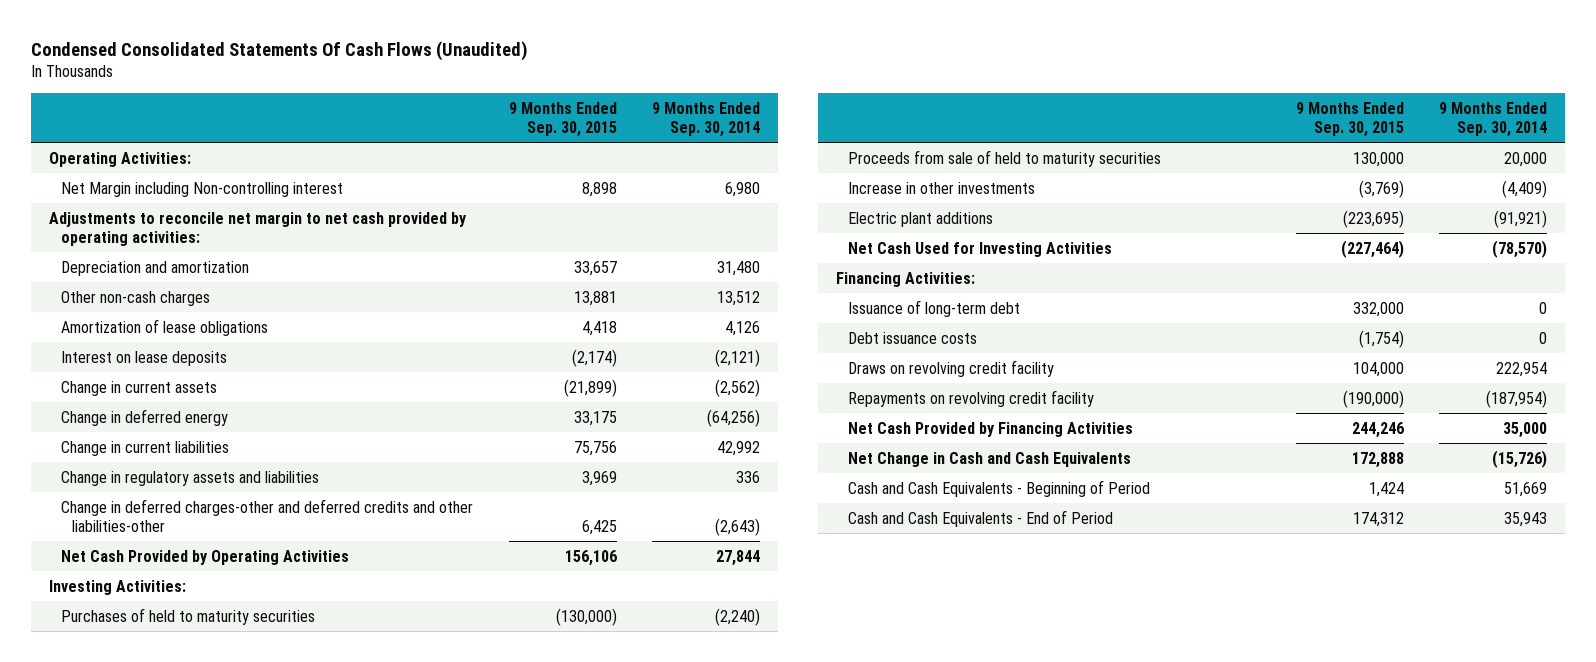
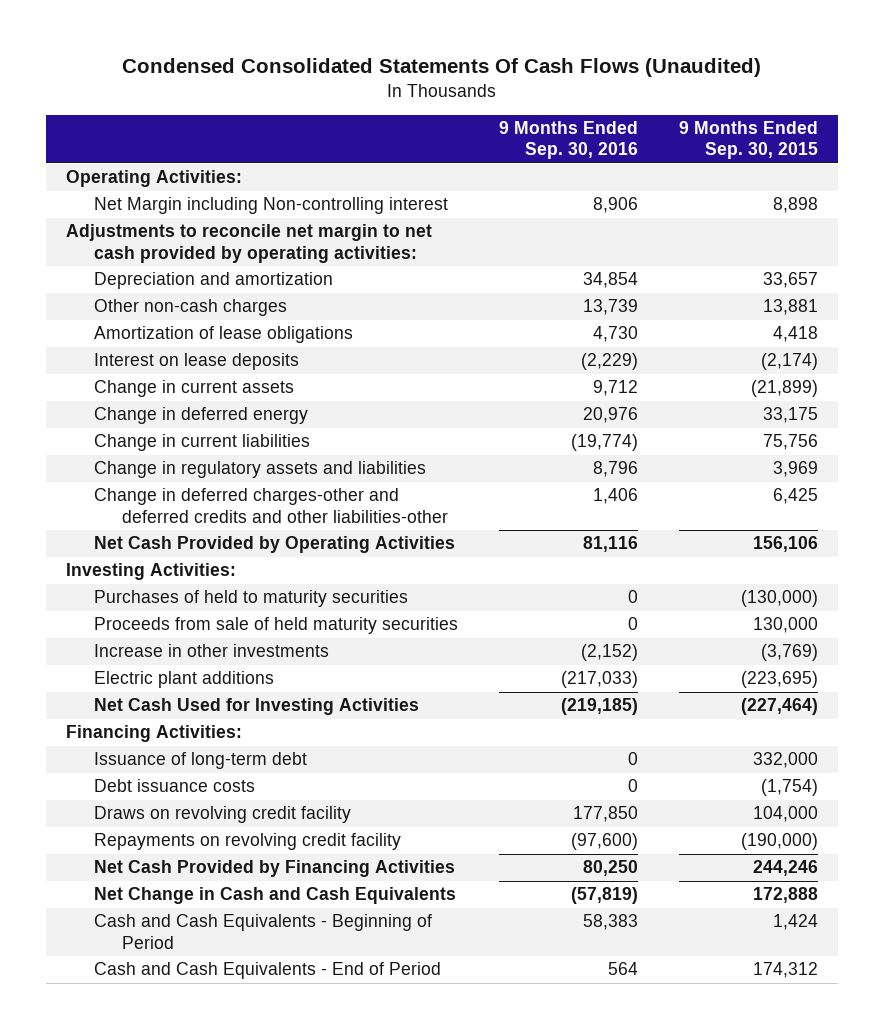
- | 9 Months Ended Sep. 30, 2015 | 9 Months Ended Sep. 30, 2014
+ | 9 Months Ended Sep. 30, 2016 | 9 Months Ended Sep. 30, 2015
- Proceeds from sale of held to maturity securities | 130,000 | 20,000
+ Proceeds from sale of held maturity securities | 0 | 130,000

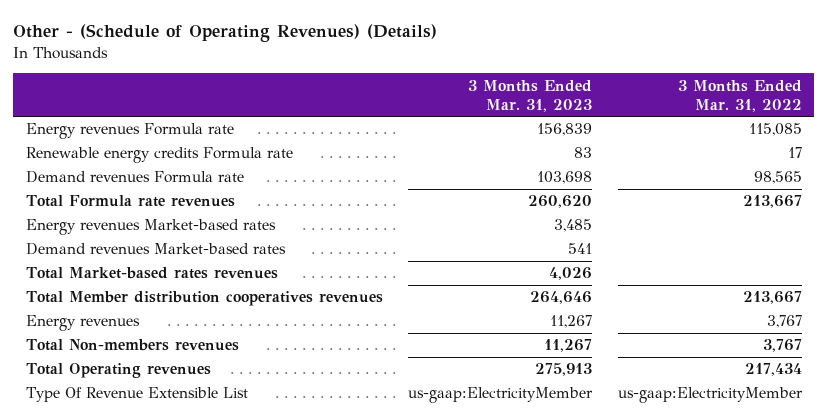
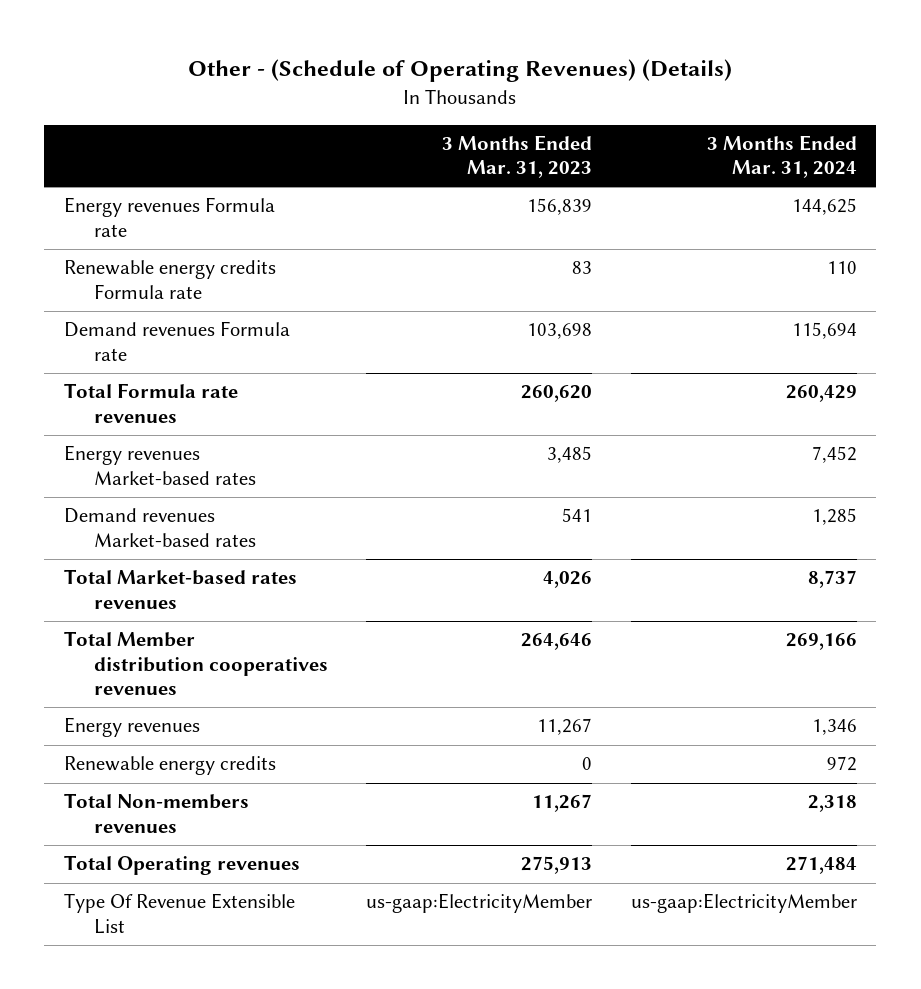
- | 3 Months Ended Mar. 31, 2023 | 3 Months Ended Mar. 31, 2022
+ | 3 Months Ended Mar. 31, 2023 | 3 Months Ended Mar. 31, 2024
+ Renewable energy credits | 0 | 972

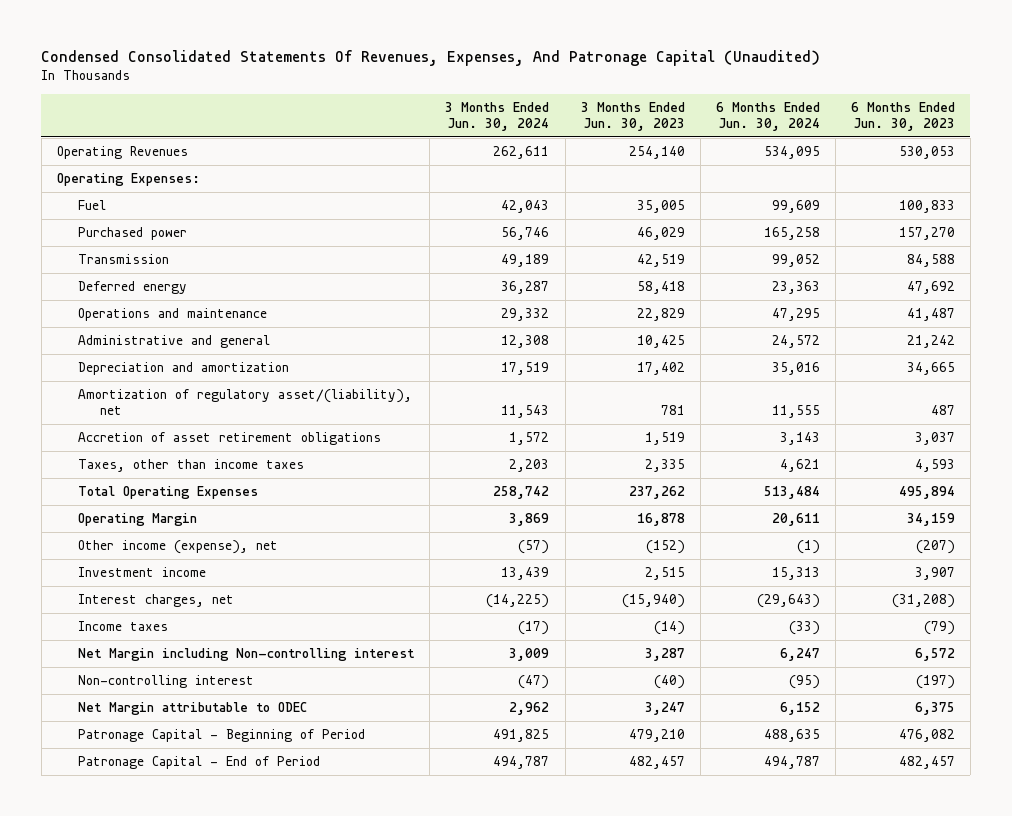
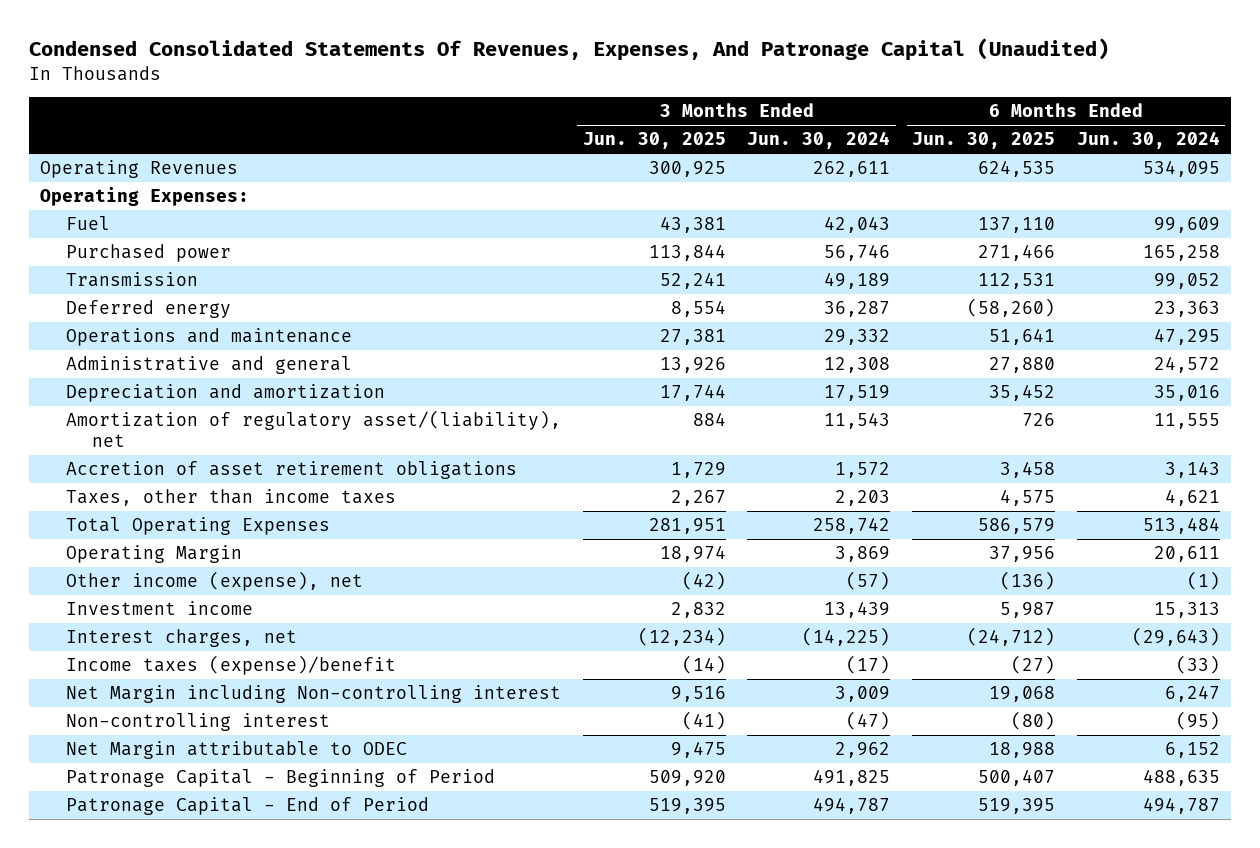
- | 3 Months Ended Jun. 30, 2024 | 3 Months Ended Jun. 30, 2023 | 6 Months Ended Jun. 30, 2024 | 6 Months Ended Jun. 30, 2023
+ | 3 Months Ended Jun. 30, 2025 | 3 Months Ended Jun. 30, 2024 | 6 Months Ended Jun. 30, 2025 | 6 Months Ended Jun. 30, 2024
- Income taxes | (17) | (14) | (33) | (79)
+ Income taxes (expense)/benefit | (14) | (17) | (27) | (33)

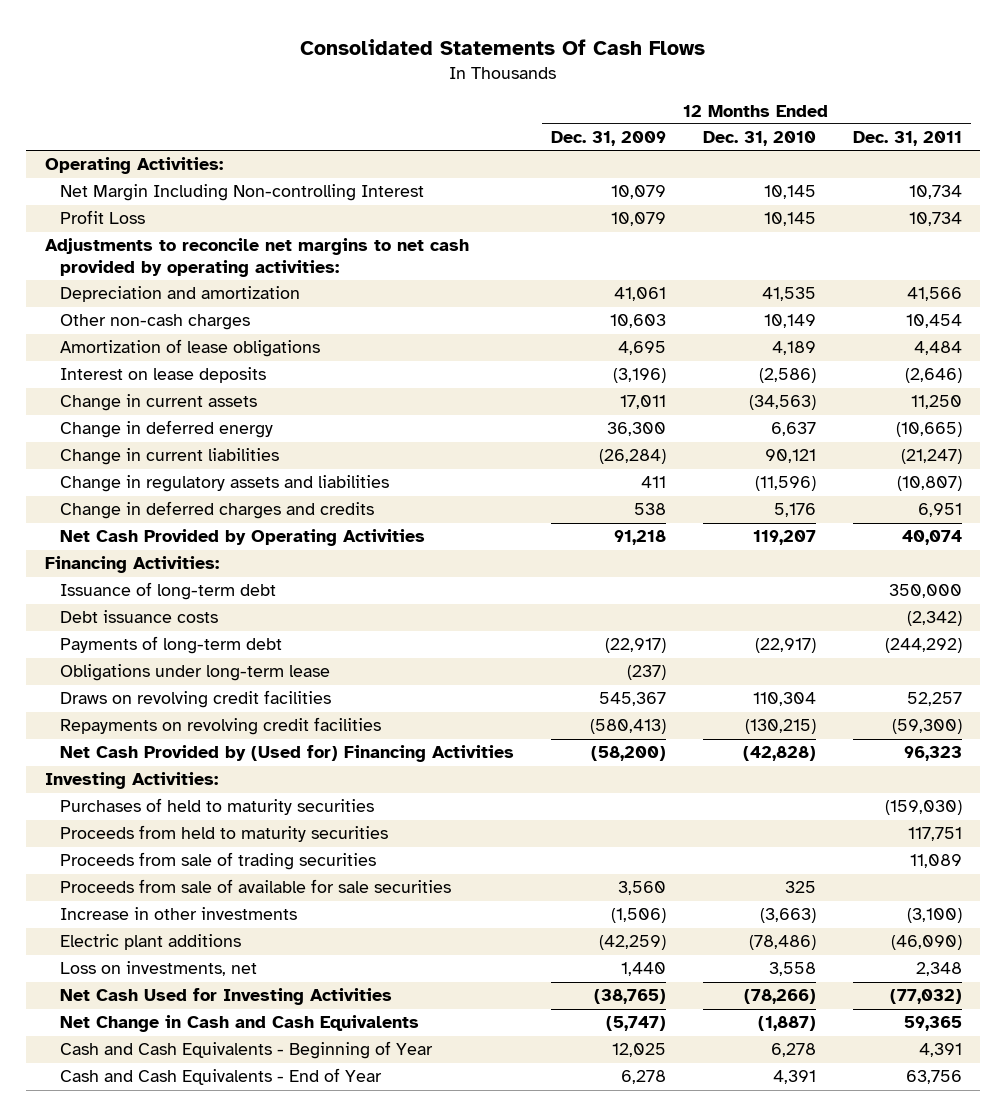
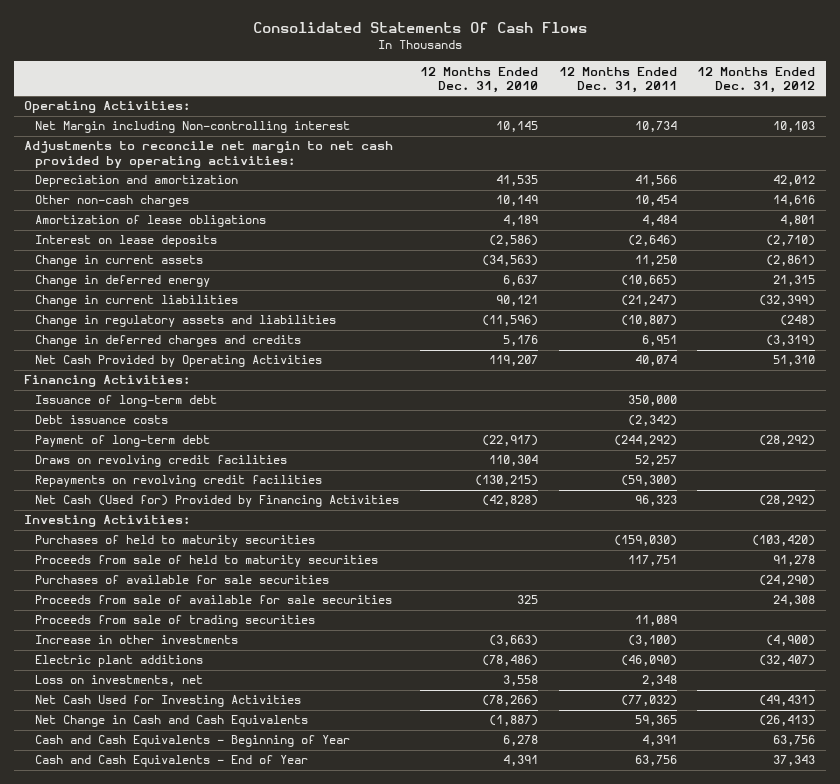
- | 12 Months Ended Dec. 31, 2009 | 12 Months Ended Dec. 31, 2010 | 12 Months Ended Dec. 31, 2011
+ | 12 Months Ended Dec. 31, 2010 | 12 Months Ended Dec. 31, 2011 | 12 Months Ended Dec. 31, 2012
- Net Margin Including Non-controlling Interest | 10,079 | 10,145 | 10,734
- Profit Loss | 10,079 | 10,145 | 10,734
- Adjustments to reconcile net margins to net cash provided by operating activities:
+ Net Margin including Non-controlling interest | 10,145 | 10,734 | 10,103
+ Adjustments to reconcile net margin to net cash provided by operating activities:
- Payments of long-term debt | (22,917) | (22,917) | (244,292)
- Obligations under long-term lease | (237) | |
+ Payment of long-term debt | (22,917) | (244,292) | (28,292)
- Net Cash Provided by (Used for) Financing Activities | (58,200) | (42,828) | 96,323
+ Net Cash (Used for) Provided by Financing Activities | (42,828) | 96,323 | (28,292)
- Proceeds from held to maturity securities | | | 117,751
+ Proceeds from sale of held to maturity securities | | 117,751 | 91,278
+ Purchases of available for sale securities | | | (24,290)
moved down: Proceeds from sale of trading securities | | 11,089 |

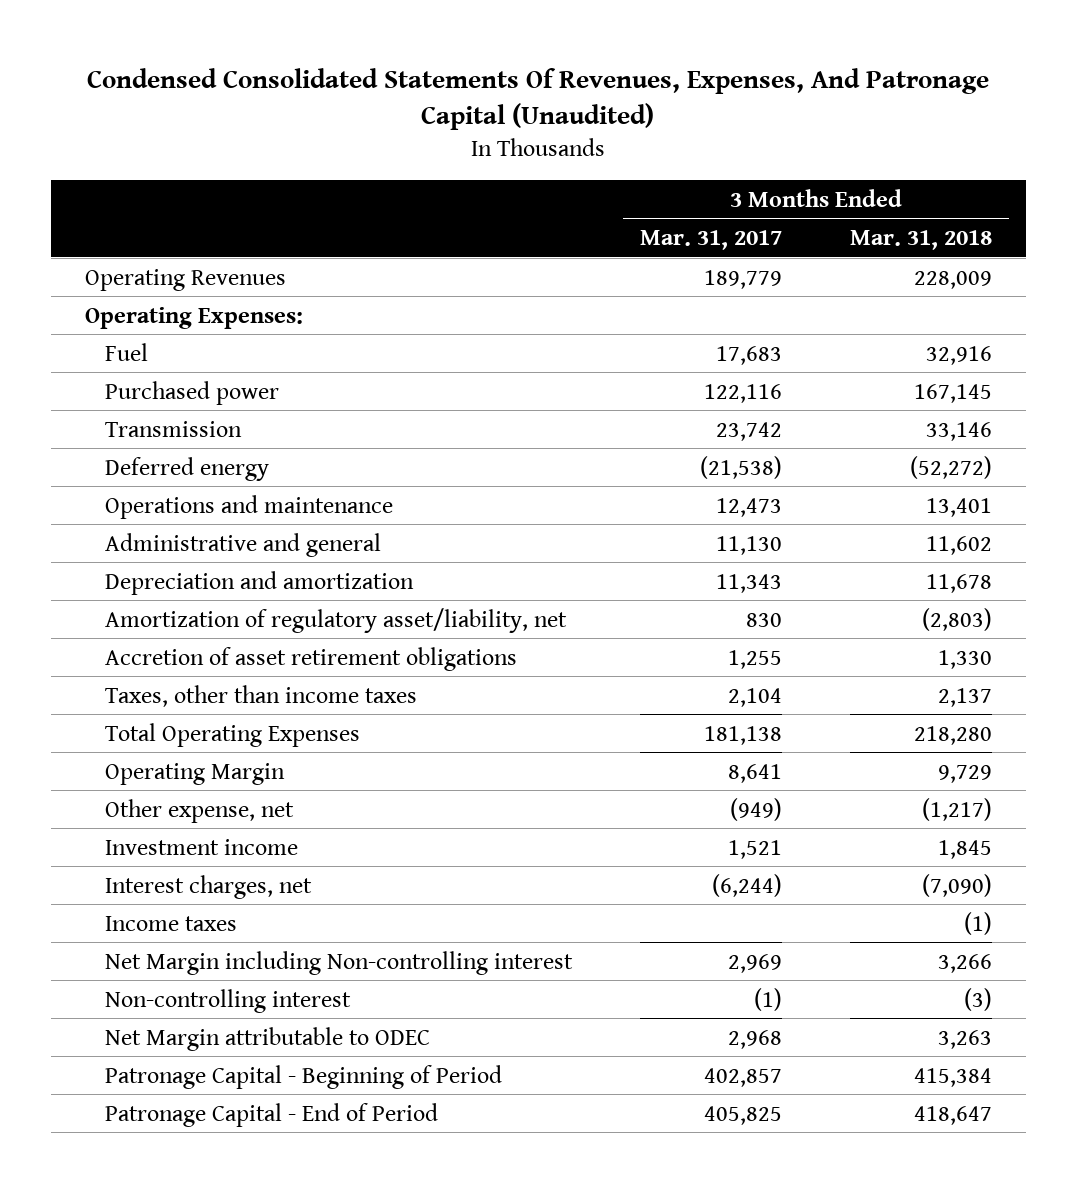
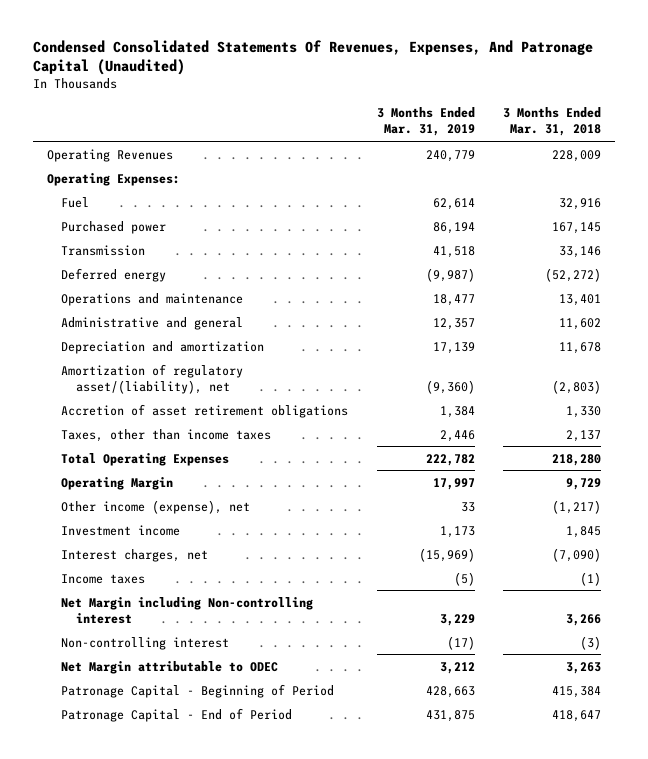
- | 3 Months Ended Mar. 31, 2017 | 3 Months Ended Mar. 31, 2018
+ | 3 Months Ended Mar. 31, 2019 | 3 Months Ended Mar. 31, 2018
- Amortization of regulatory asset/liability, net | 830 | (2,803)
+ Amortization of regulatory asset/(liability), net | (9,360) | (2,803)
- Other expense, net | (949) | (1,217)
+ Other income (expense), net | 33 | (1,217)

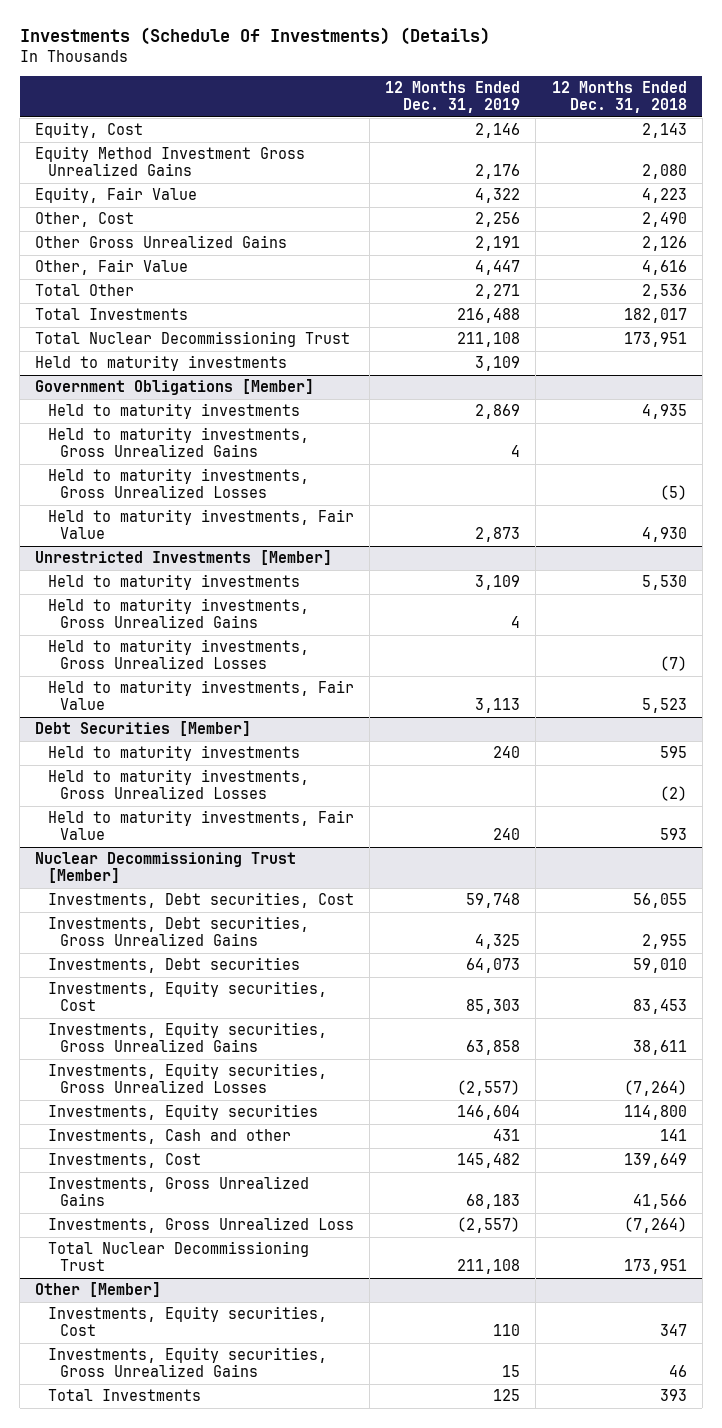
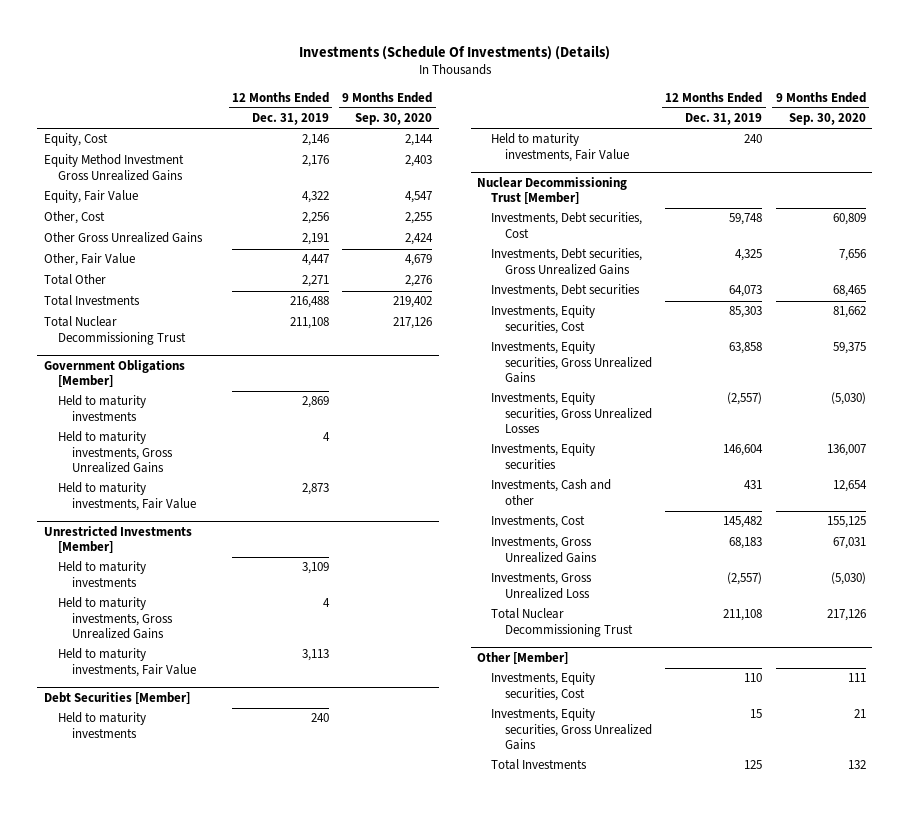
- | 12 Months Ended Dec. 31, 2019 | 12 Months Ended Dec. 31, 2018
+ | 12 Months Ended Dec. 31, 2019 | 9 Months Ended Sep. 30, 2020
- Held to maturity investments | 3,109 |
@ Government Obligations [Member]
- Held to maturity investments, Gross Unrealized Losses | | (5)
@ Unrestricted Investments [Member]
- Held to maturity investments, Gross Unrealized Losses | | (7)
@ Debt Securities [Member]
- Held to maturity investments, Gross Unrealized Losses | | (2)

